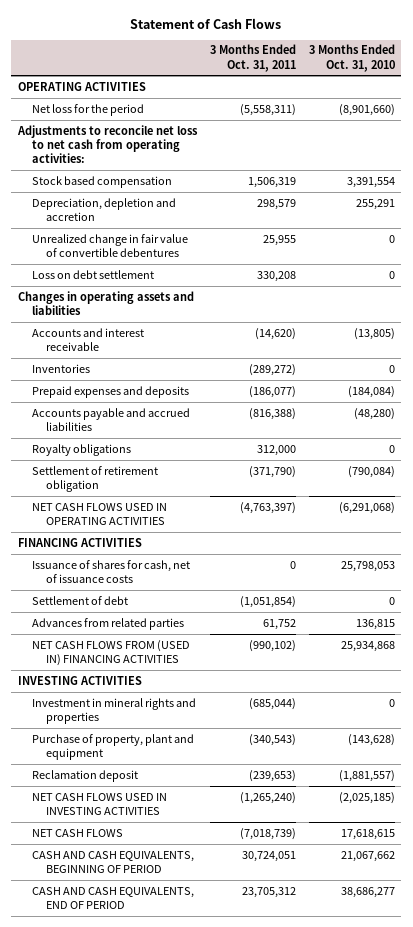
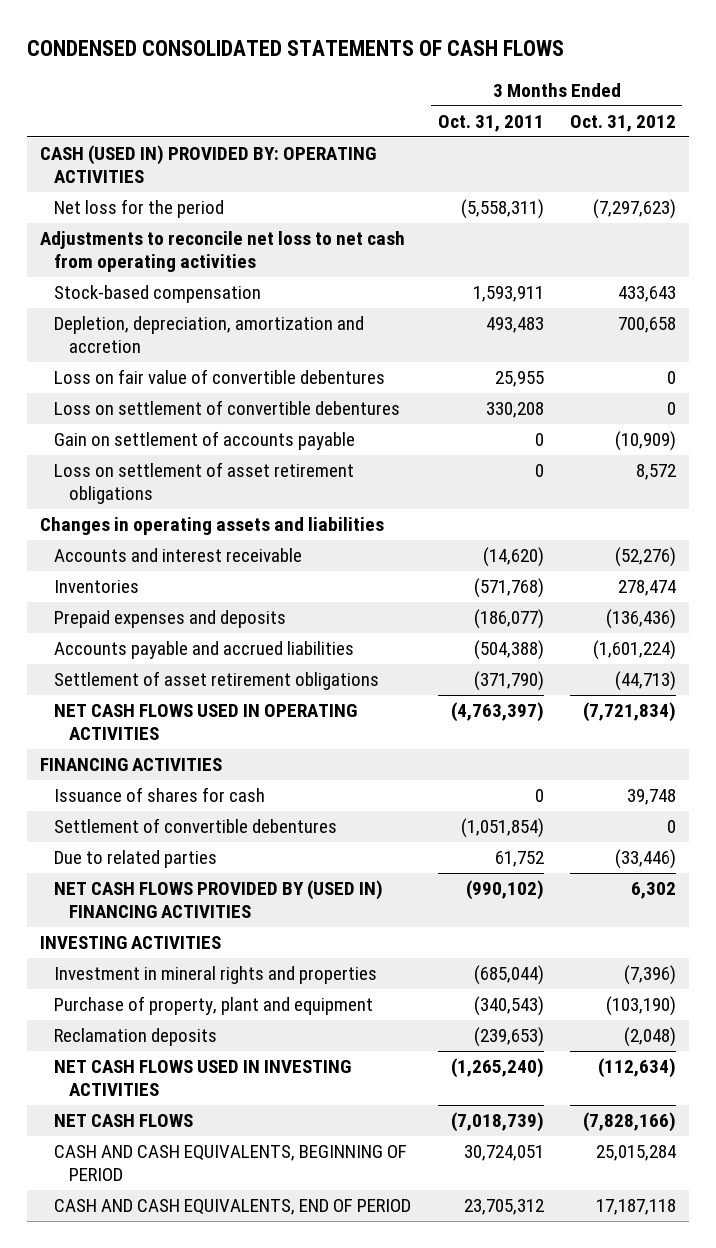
- Statement of Cash Flows
+ CONDENSED CONSOLIDATED STATEMENTS OF CASH FLOWS
- | 3 Months Ended Oct. 31, 2011 | 3 Months Ended Oct. 31, 2010
+ | 3 Months Ended Oct. 31, 2011 | 3 Months Ended Oct. 31, 2012
- OPERATING ACTIVITIES
+ CASH (USED IN) PROVIDED BY: OPERATING ACTIVITIES
- Adjustments to reconcile net loss to net cash from operating activities:
- Stock based compensation | 1,506,319 | 3,391,554
- Depreciation, depletion and accretion | 298,579 | 255,291
- Unrealized change in fair value of convertible debentures | 25,955 | 0
- Loss on debt settlement | 330,208 | 0
+ Adjustments to reconcile net loss to net cash from operating activities
+ Stock-based compensation | 1,593,911 | 433,643
+ Depletion, depreciation, amortization and accretion | 493,483 | 700,658
+ Loss on fair value of convertible debentures | 25,955 | 0
+ Loss on settlement of convertible debentures | 330,208 | 0
+ Gain on settlement of accounts payable | 0 | (10,909)
+ Loss on settlement of asset retirement obligations | 0 | 8,572
- Inventories | (289,272) | 0
+ Inventories | (571,768) | 278,474
- Accounts payable and accrued liabilities | (816,388) | (48,280)
- Royalty obligations | 312,000 | 0
- Settlement of retirement obligation | (371,790) | (790,084)
+ Accounts payable and accrued liabilities | (504,388) | (1,601,224)
+ Settlement of asset retirement obligations | (371,790) | (44,713)
- Issuance of shares for cash, net of issuance costs | 0 | 25,798,053
- Settlement of debt | (1,051,854) | 0
- Advances from related parties | 61,752 | 136,815
- NET CASH FLOWS FROM (USED IN) FINANCING ACTIVITIES | (990,102) | 25,934,868
+ Issuance of shares for cash | 0 | 39,748
+ Settlement of convertible debentures | (1,051,854) | 0
+ Due to related parties | 61,752 | (33,446)
+ NET CASH FLOWS PROVIDED BY (USED IN) FINANCING ACTIVITIES | (990,102) | 6,302
- Reclamation deposit | (239,653) | (1,881,557)
+ Reclamation deposits | (239,653) | (2,048)

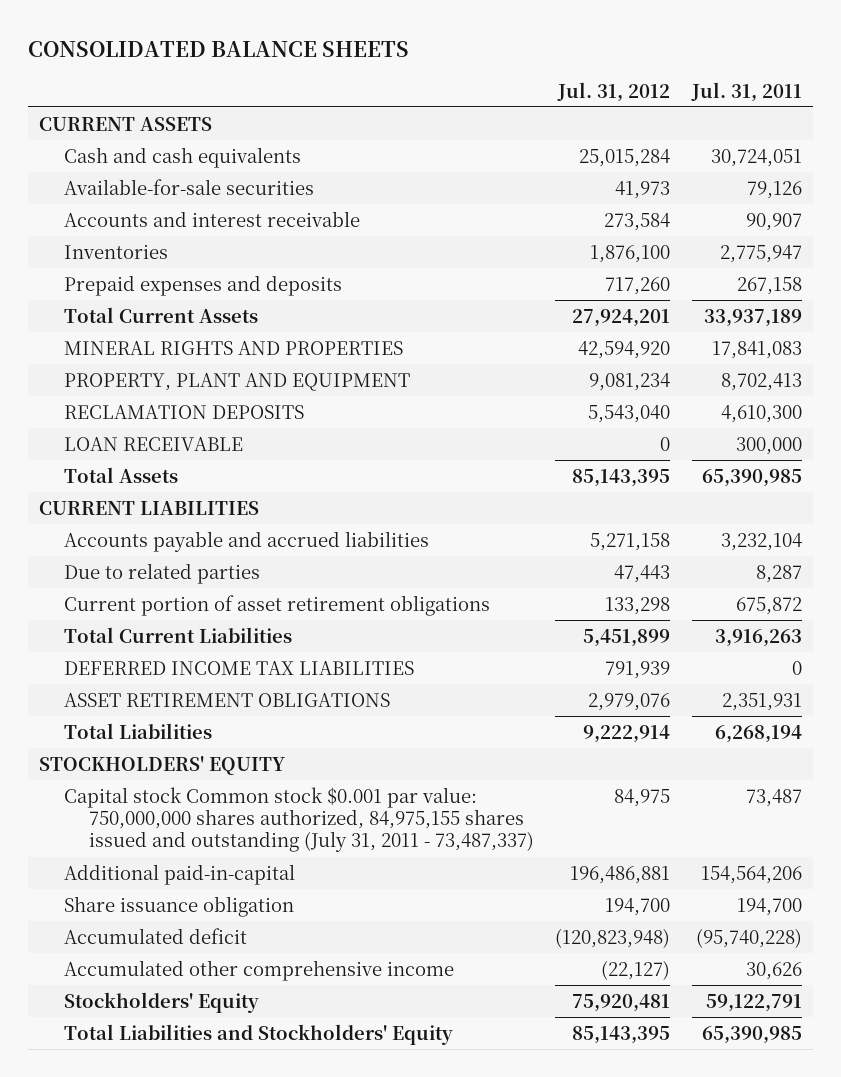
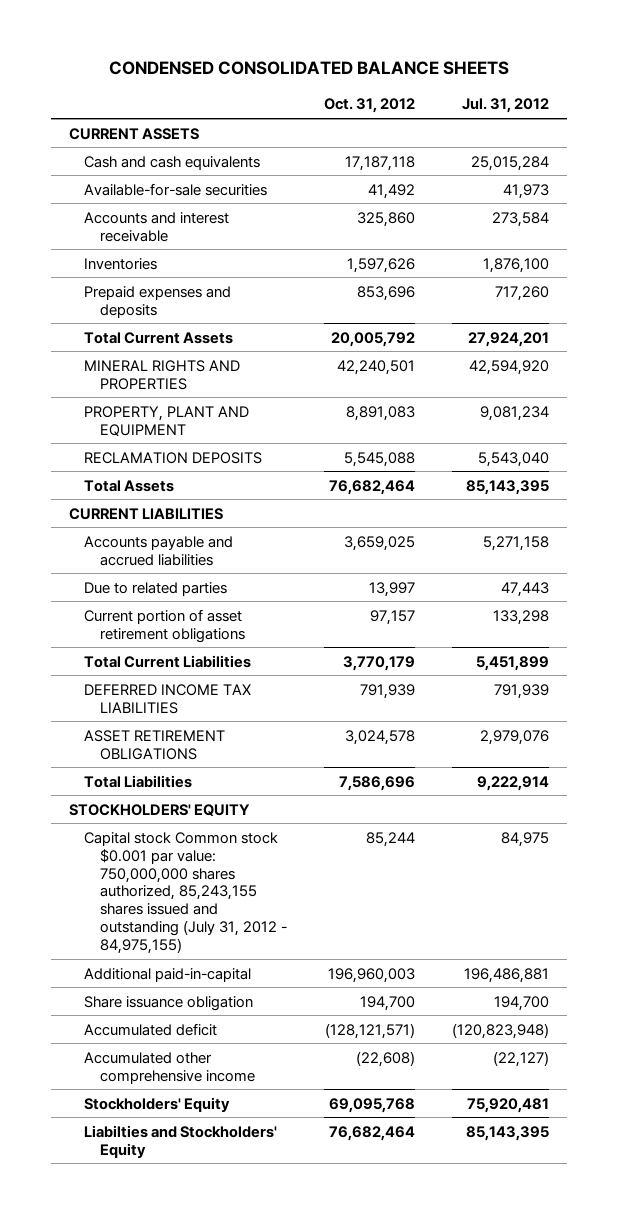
- CONSOLIDATED BALANCE SHEETS
+ CONDENSED CONSOLIDATED BALANCE SHEETS
- | Jul. 31, 2012 | Jul. 31, 2011
+ | Oct. 31, 2012 | Jul. 31, 2012
- LOAN RECEIVABLE | 0 | 300,000
- Capital stock Common stock $0.001 par value: 750,000,000 shares authorized, 84,975,155 shares issued and outstanding (July 31, 2011 - 73,487,337) | 84,975 | 73,487
+ Capital stock Common stock $0.001 par value: 750,000,000 shares authorized, 85,243,155 shares issued and outstanding (July 31, 2012 - 84,975,155) | 85,244 | 84,975
- Total Liabilities and Stockholders' Equity | 85,143,395 | 65,390,985
+ Liabilties and Stockholders' Equity | 76,682,464 | 85,143,395

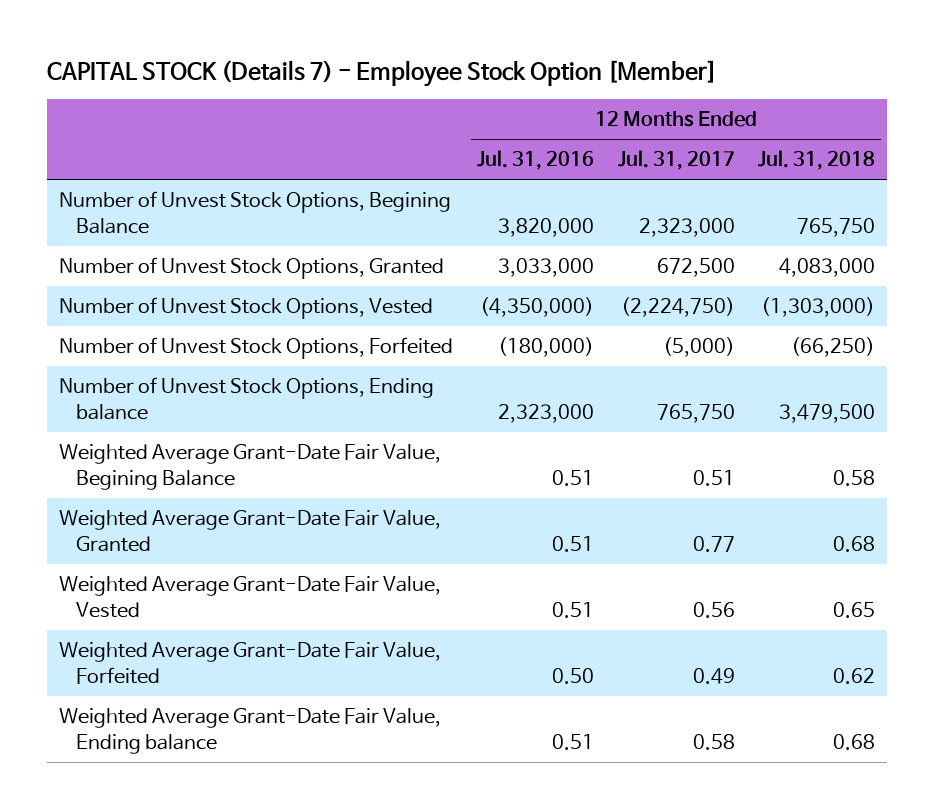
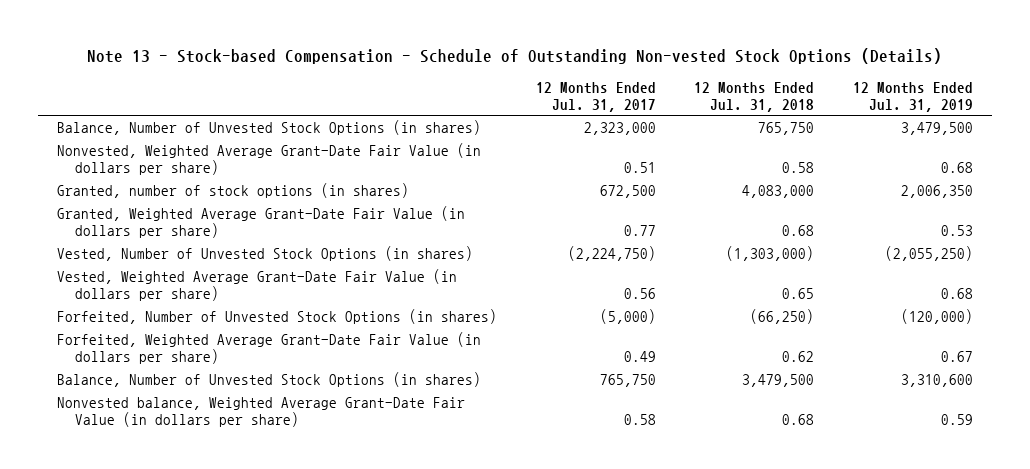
- CAPITAL STOCK (Details 7) - Employee Stock Option [Member]
+ Note 13 - Stock-based Compensation - Schedule of Outstanding Non-vested Stock Options (Details)
- | 12 Months Ended Jul. 31, 2016 | 12 Months Ended Jul. 31, 2017 | 12 Months Ended Jul. 31, 2018
+ | 12 Months Ended Jul. 31, 2017 | 12 Months Ended Jul. 31, 2018 | 12 Months Ended Jul. 31, 2019
- Number of Unvest Stock Options, Begining Balance | 3,820,000 | 2,323,000 | 765,750
- Number of Unvest Stock Options, Granted | 3,033,000 | 672,500 | 4,083,000
- Number of Unvest Stock Options, Vested | (4,350,000) | (2,224,750) | (1,303,000)
- Number of Unvest Stock Options, Forfeited | (180,000) | (5,000) | (66,250)
- Number of Unvest Stock Options, Ending balance | 2,323,000 | 765,750 | 3,479,500
- Weighted Average Grant-Date Fair Value, Begining Balance | 0.51 | 0.51 | 0.58
- Weighted Average Grant-Date Fair Value, Granted | 0.51 | 0.77 | 0.68
- Weighted Average Grant-Date Fair Value, Vested | 0.51 | 0.56 | 0.65
- Weighted Average Grant-Date Fair Value, Forfeited | 0.50 | 0.49 | 0.62
- Weighted Average Grant-Date Fair Value, Ending balance | 0.51 | 0.58 | 0.68
+ Balance, Number of Unvested Stock Options (in shares) | 2,323,000 | 765,750 | 3,479,500
+ Nonvested, Weighted Average Grant-Date Fair Value (in dollars per share) | 0.51 | 0.58 | 0.68
+ Granted, number of stock options (in shares) | 672,500 | 4,083,000 | 2,006,350
+ Granted, Weighted Average Grant-Date Fair Value (in dollars per share) | 0.77 | 0.68 | 0.53
+ Vested, Number of Unvested Stock Options (in shares) | (2,224,750) | (1,303,000) | (2,055,250)
+ Vested, Weighted Average Grant-Date Fair Value (in dollars per share) | 0.56 | 0.65 | 0.68
+ Forfeited, Number of Unvested Stock Options (in shares) | (5,000) | (66,250) | (120,000)
+ Forfeited, Weighted Average Grant-Date Fair Value (in dollars per share) | 0.49 | 0.62 | 0.67
+ Balance, Number of Unvested Stock Options (in shares) | 765,750 | 3,479,500 | 3,310,600
+ Nonvested balance, Weighted Average Grant-Date Fair Value (in dollars per share) | 0.58 | 0.68 | 0.59

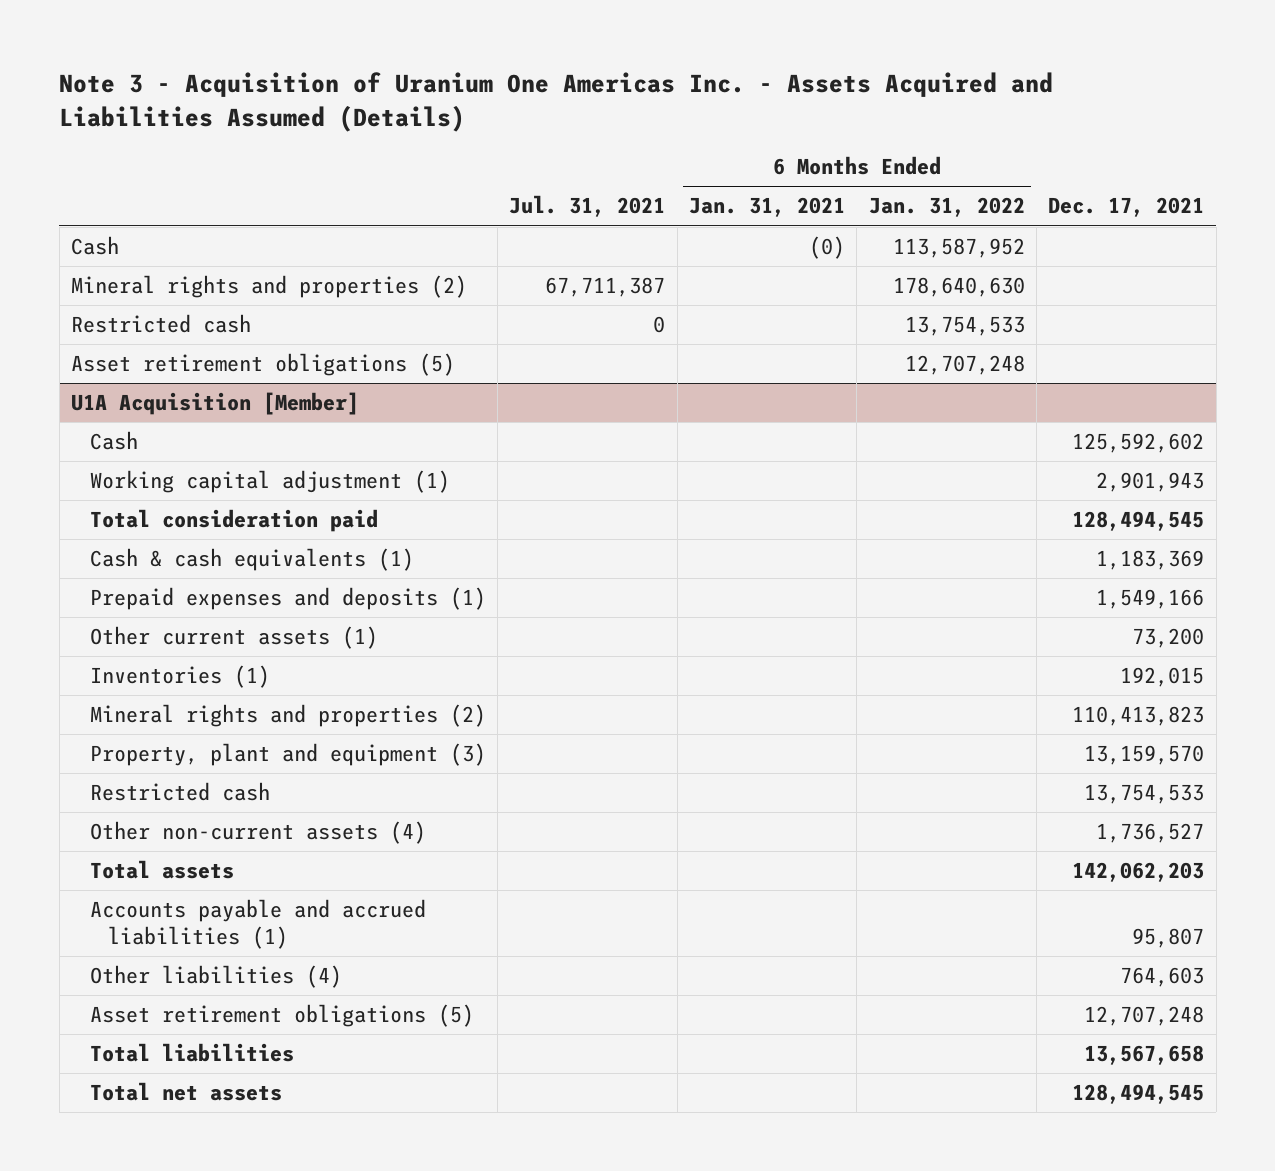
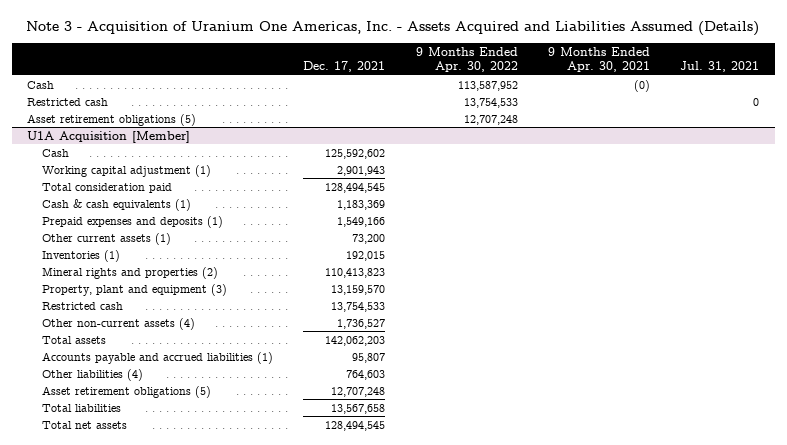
- Note 3 - Acquisition of Uranium One Americas Inc. - Assets Acquired and Liabilities Assumed (Details)
+ Note 3 - Acquisition of Uranium One Americas, Inc. - Assets Acquired and Liabilities Assumed (Details)
- | Jul. 31, 2021 | 6 Months Ended Jan. 31, 2021 | 6 Months Ended Jan. 31, 2022 | Dec. 17, 2021
+ | Dec. 17, 2021 | 9 Months Ended Apr. 30, 2022 | 9 Months Ended Apr. 30, 2021 | Jul. 31, 2021
- Mineral rights and properties (2) | 67,711,387 | | 178,640,630 |

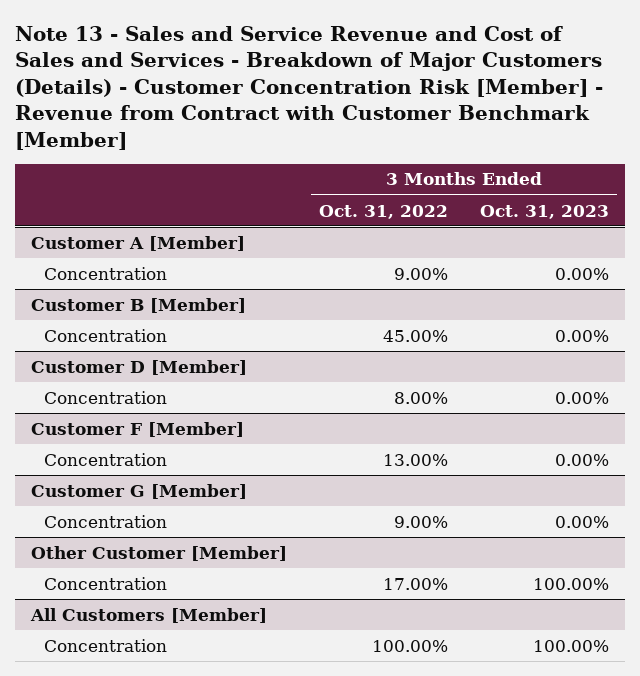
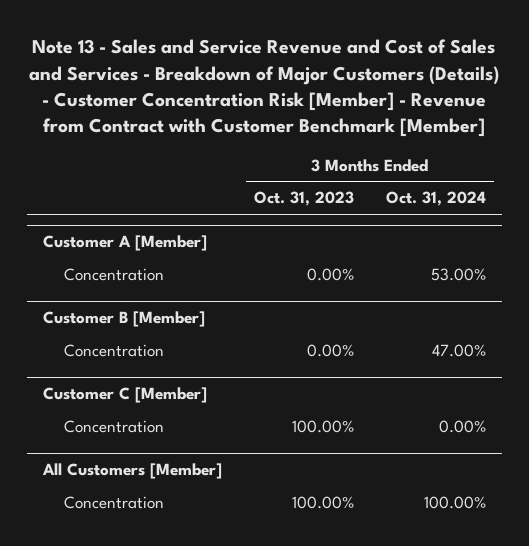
- | 3 Months Ended Oct. 31, 2022 | 3 Months Ended Oct. 31, 2023
+ | 3 Months Ended Oct. 31, 2023 | 3 Months Ended Oct. 31, 2024
- Customer D [Member]
- Concentration | 8.00% | 0.00%
- Customer F [Member]
- Concentration | 13.00% | 0.00%
- Customer G [Member]
- Concentration | 9.00% | 0.00%
- Other Customer [Member]
+ Customer C [Member]

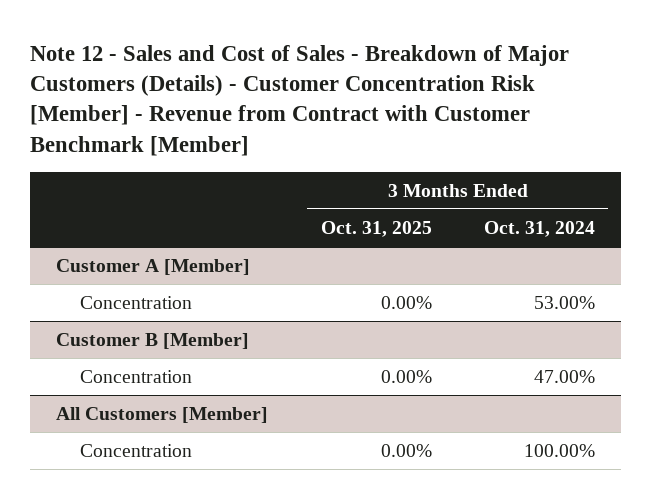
- Note 13 - Sales and Service Revenue and Cost of Sales and Services - Breakdown of Major Customers (Details) - Customer Concentration Risk [Member] - Revenue from Contract with Customer Benchmark [Member]
+ Note 12 - Sales and Cost of Sales - Breakdown of Major Customers (Details) - Customer Concentration Risk [Member] - Revenue from Contract with Customer Benchmark [Member]
- | 3 Months Ended Oct. 31, 2023 | 3 Months Ended Oct. 31, 2024
+ | 3 Months Ended Oct. 31, 2025 | 3 Months Ended Oct. 31, 2024
- Customer C [Member]
- Concentration | 100.00% | 0.00%

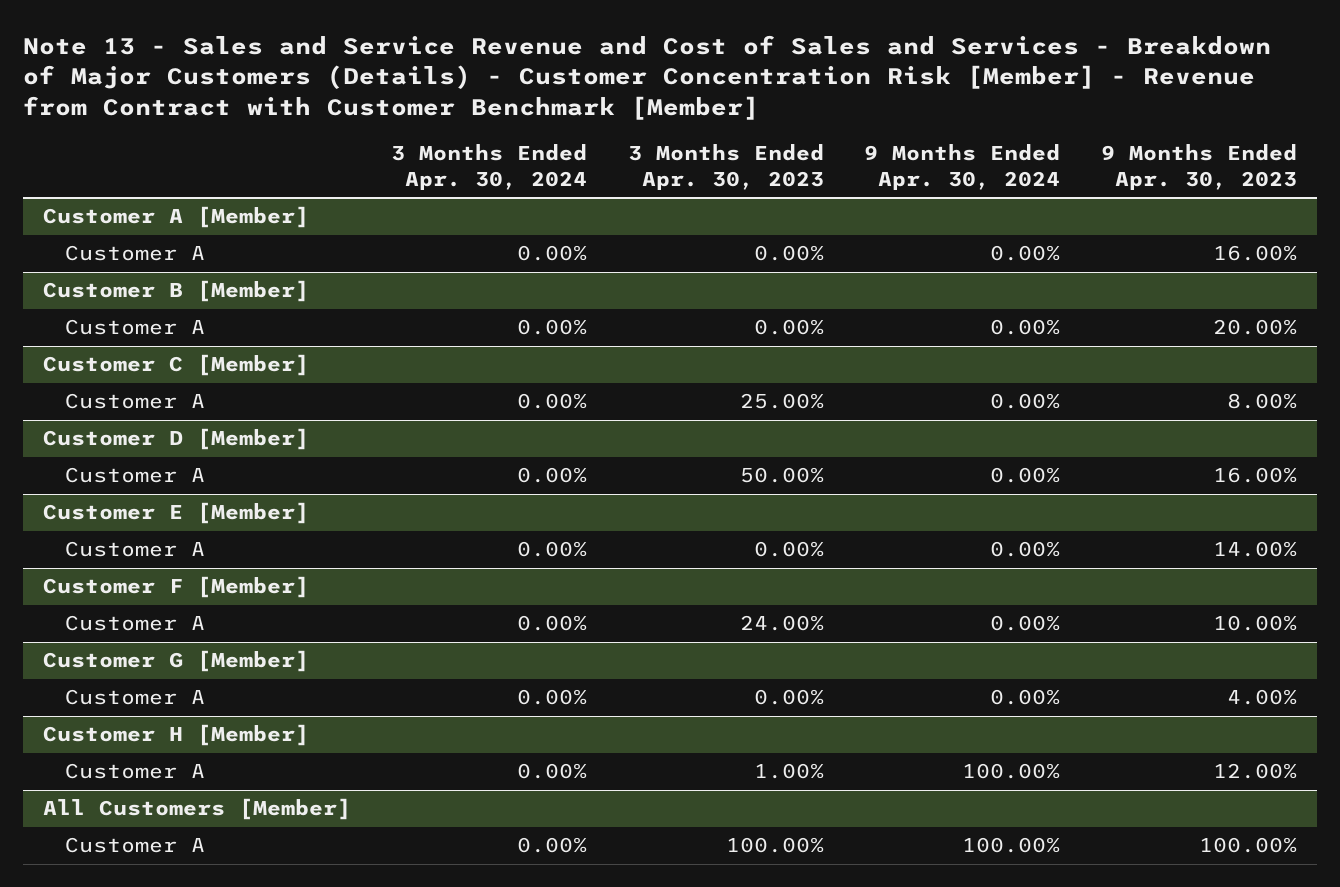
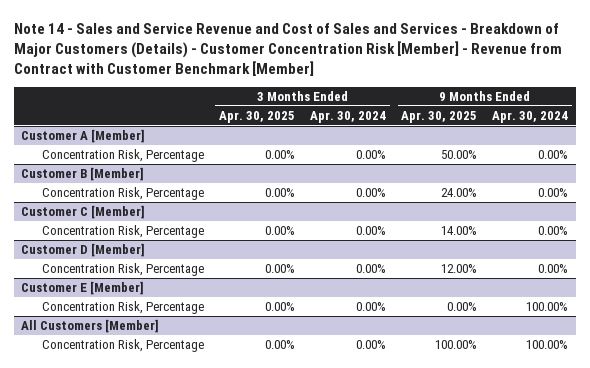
- Note 13 - Sales and Service Revenue and Cost of Sales and Services - Breakdown of Major Customers (Details) - Customer Concentration Risk [Member] - Revenue from Contract with Customer Benchmark [Member]
+ Note 14 - Sales and Service Revenue and Cost of Sales and Services - Breakdown of Major Customers (Details) - Customer Concentration Risk [Member] - Revenue from Contract with Customer Benchmark [Member]
- | 3 Months Ended Apr. 30, 2024 | 3 Months Ended Apr. 30, 2023 | 9 Months Ended Apr. 30, 2024 | 9 Months Ended Apr. 30, 2023
+ | 3 Months Ended Apr. 30, 2025 | 3 Months Ended Apr. 30, 2024 | 9 Months Ended Apr. 30, 2025 | 9 Months Ended Apr. 30, 2024
@ Customer A [Member]
- Customer A | 0.00% | 0.00% | 0.00% | 16.00%
+ Concentration Risk, Percentage | 0.00% | 0.00% | 50.00% | 0.00%
@ Customer B [Member]
- Customer A | 0.00% | 0.00% | 0.00% | 20.00%
+ Concentration Risk, Percentage | 0.00% | 0.00% | 24.00% | 0.00%
@ Customer C [Member]
- Customer A | 0.00% | 25.00% | 0.00% | 8.00%
+ Concentration Risk, Percentage | 0.00% | 0.00% | 14.00% | 0.00%
@ Customer D [Member]
- Customer A | 0.00% | 50.00% | 0.00% | 16.00%
+ Concentration Risk, Percentage | 0.00% | 0.00% | 12.00% | 0.00%
@ Customer E [Member]
- Customer A | 0.00% | 0.00% | 0.00% | 14.00%
- Customer F [Member]
- Customer A | 0.00% | 24.00% | 0.00% | 10.00%
- Customer G [Member]
- Customer A | 0.00% | 0.00% | 0.00% | 4.00%
- Customer H [Member]
- Customer A | 0.00% | 1.00% | 100.00% | 12.00%
@ Customer E [Member]
+ Concentration Risk, Percentage | 0.00% | 0.00% | 0.00% | 100.00%
@ All Customers [Member]
- Customer A | 0.00% | 100.00% | 100.00% | 100.00%
+ Concentration Risk, Percentage | 0.00% | 0.00% | 100.00% | 100.00%

